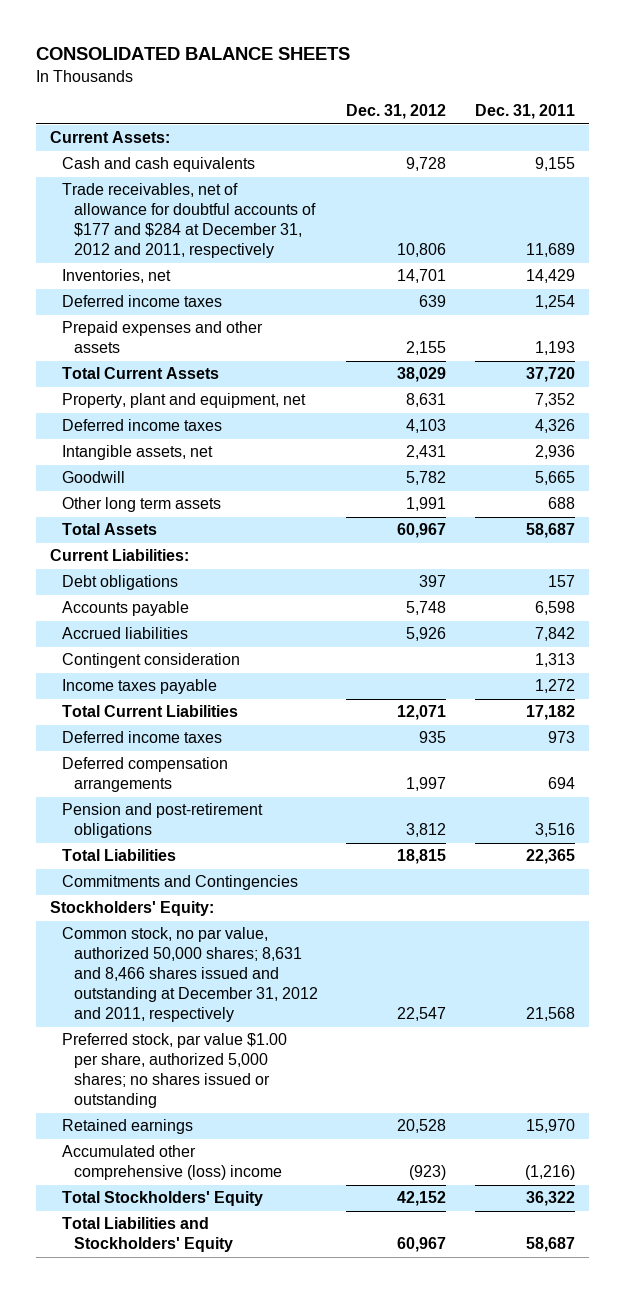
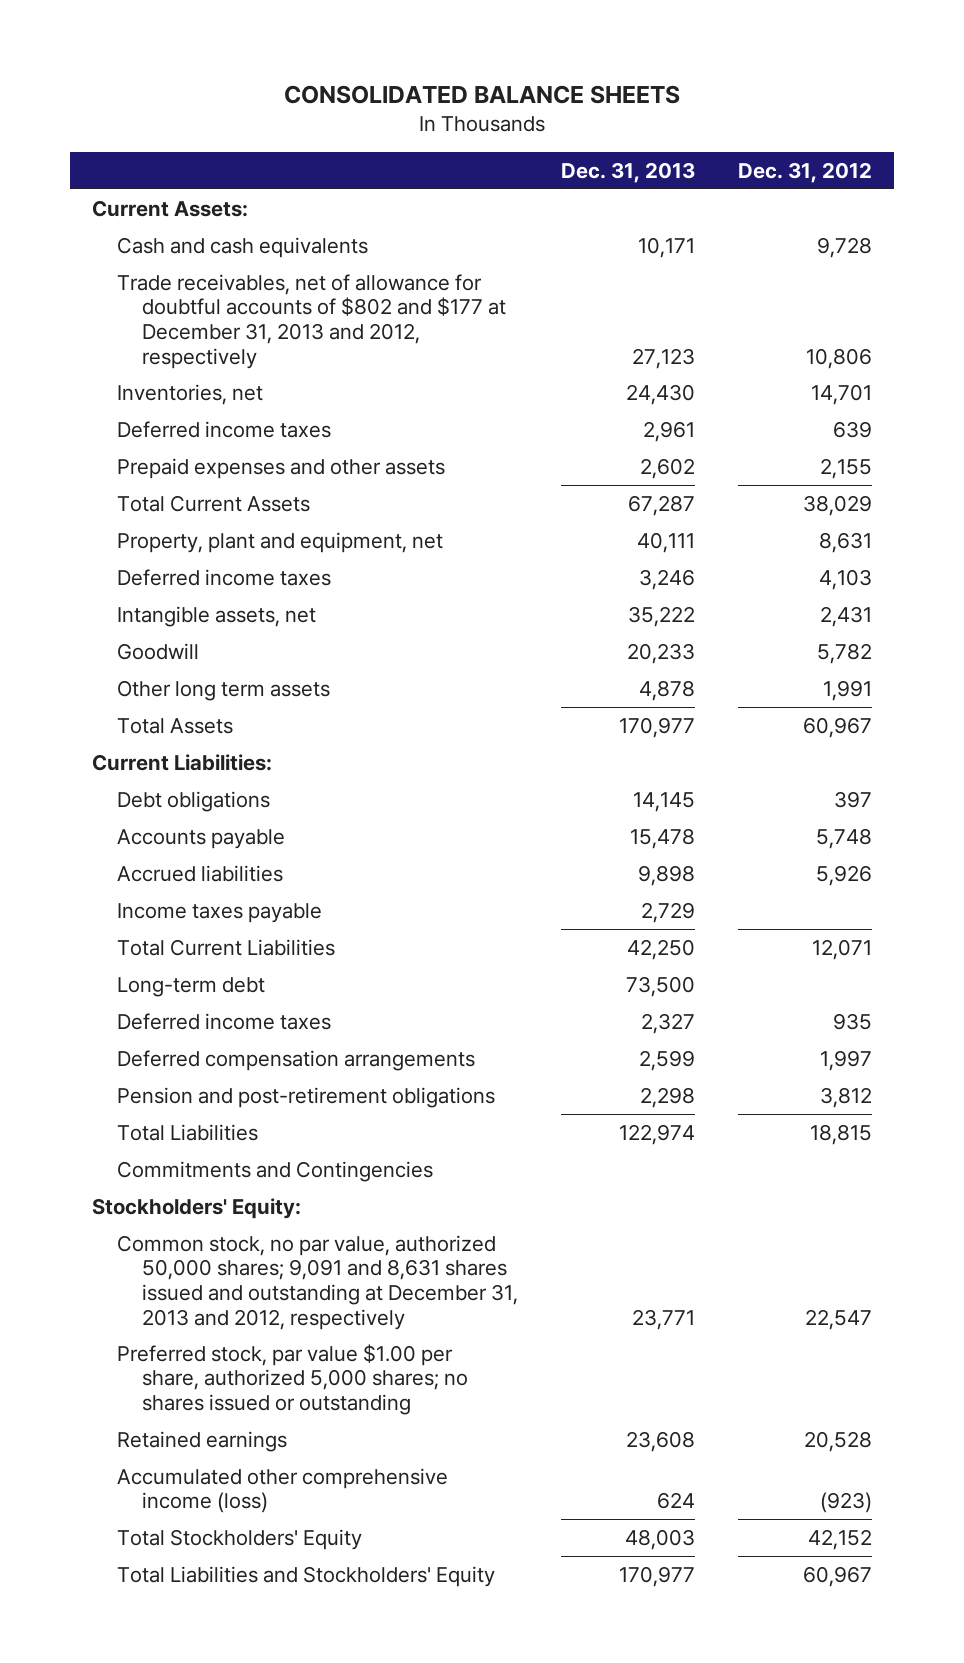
- | Dec. 31, 2012 | Dec. 31, 2011
+ | Dec. 31, 2013 | Dec. 31, 2012
- Trade receivables, net of allowance for doubtful accounts of $177 and $284 at December 31, 2012 and 2011, respectively | 10,806 | 11,689
+ Trade receivables, net of allowance for doubtful accounts of $802 and $177 at December 31, 2013 and 2012, respectively | 27,123 | 10,806
- Contingent consideration | | 1,313
+ Long-term debt | 73,500 |
- Common stock, no par value, authorized 50,000 shares; 8,631 and 8,466 shares issued and outstanding at December 31, 2012 and 2011, respectively | 22,547 | 21,568
+ Common stock, no par value, authorized 50,000 shares; 9,091 and 8,631 shares issued and outstanding at December 31, 2013 and 2012, respectively | 23,771 | 22,547
- Accumulated other comprehensive (loss) income | (923) | (1,216)
+ Accumulated other comprehensive income (loss) | 624 | (923)

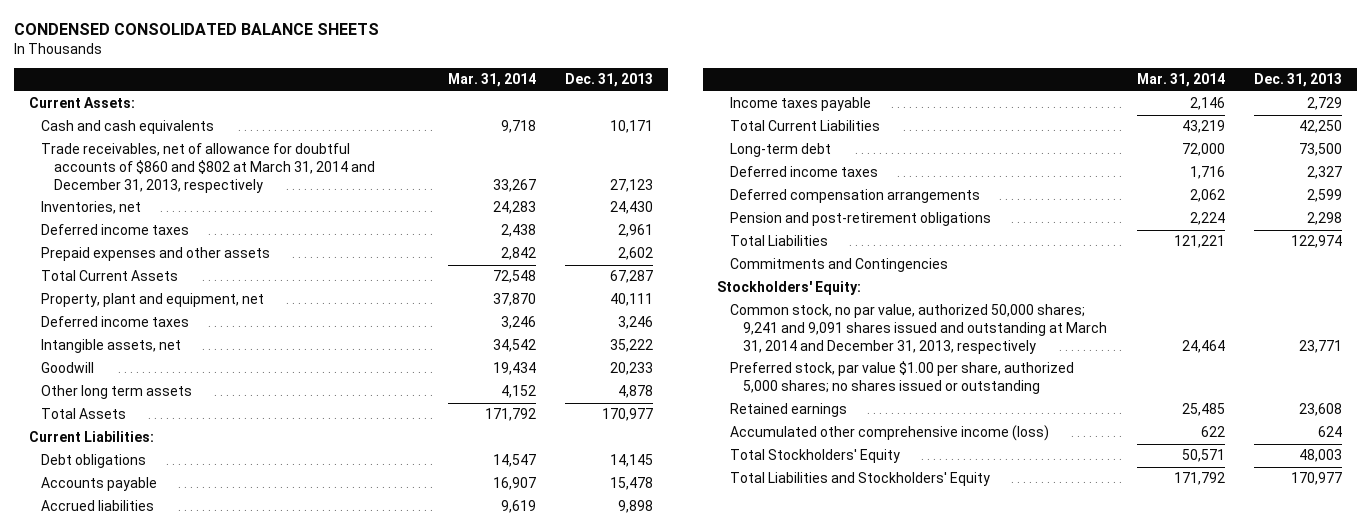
- CONSOLIDATED BALANCE SHEETS
+ CONDENSED CONSOLIDATED BALANCE SHEETS
- | Dec. 31, 2013 | Dec. 31, 2012
+ | Mar. 31, 2014 | Dec. 31, 2013
- Trade receivables, net of allowance for doubtful accounts of $802 and $177 at December 31, 2013 and 2012, respectively | 27,123 | 10,806
+ Trade receivables, net of allowance for doubtful accounts of $860 and $802 at March 31, 2014 and December 31, 2013, respectively | 33,267 | 27,123
- Common stock, no par value, authorized 50,000 shares; 9,091 and 8,631 shares issued and outstanding at December 31, 2013 and 2012, respectively | 23,771 | 22,547
+ Common stock, no par value, authorized 50,000 shares; 9,241 and 9,091 shares issued and outstanding at March 31, 2014 and December 31, 2013, respectively | 24,464 | 23,771

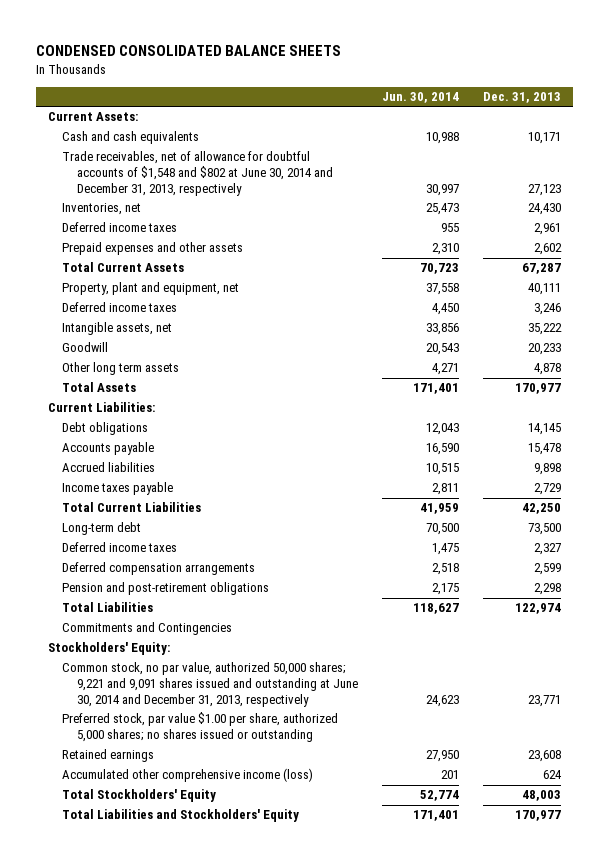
- | Mar. 31, 2014 | Dec. 31, 2013
+ | Jun. 30, 2014 | Dec. 31, 2013
- Trade receivables, net of allowance for doubtful accounts of $860 and $802 at March 31, 2014 and December 31, 2013, respectively | 33,267 | 27,123
+ Trade receivables, net of allowance for doubtful accounts of $1,548 and $802 at June 30, 2014 and December 31, 2013, respectively | 30,997 | 27,123
- Common stock, no par value, authorized 50,000 shares; 9,241 and 9,091 shares issued and outstanding at March 31, 2014 and December 31, 2013, respectively | 24,464 | 23,771
+ Common stock, no par value, authorized 50,000 shares; 9,221 and 9,091 shares issued and outstanding at June 30, 2014 and December 31, 2013, respectively | 24,623 | 23,771

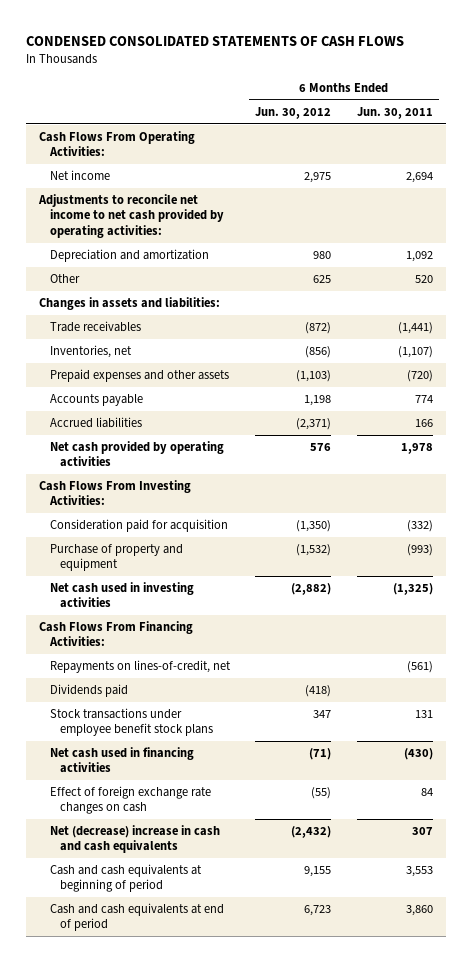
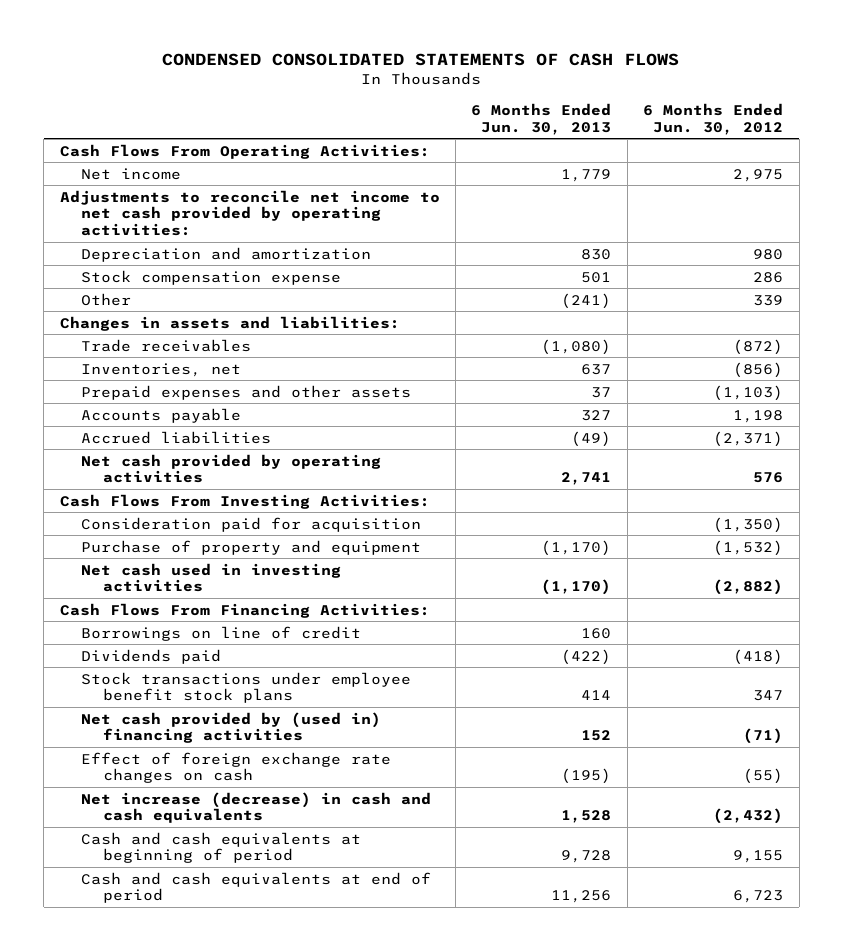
- | 6 Months Ended Jun. 30, 2012 | 6 Months Ended Jun. 30, 2011
+ | 6 Months Ended Jun. 30, 2013 | 6 Months Ended Jun. 30, 2012
- Other | 625 | 520
+ Stock compensation expense | 501 | 286
+ Other | (241) | 339
- Repayments on lines-of-credit, net | | (561)
+ Borrowings on line of credit | 160 |
- Net cash used in financing activities | (71) | (430)
+ Net cash provided by (used in) financing activities | 152 | (71)
- Net (decrease) increase in cash and cash equivalents | (2,432) | 307
+ Net increase (decrease) in cash and cash equivalents | 1,528 | (2,432)

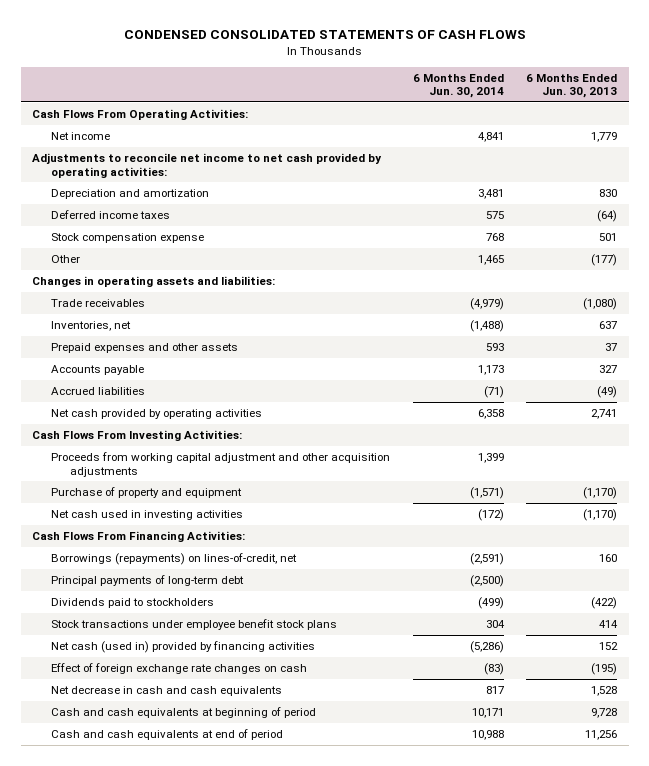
- | 6 Months Ended Jun. 30, 2013 | 6 Months Ended Jun. 30, 2012
+ | 6 Months Ended Jun. 30, 2014 | 6 Months Ended Jun. 30, 2013
+ Deferred income taxes | 575 | (64)
- Other | (241) | 339
- Changes in assets and liabilities:
+ Other | 1,465 | (177)
+ Changes in operating assets and liabilities:
- Consideration paid for acquisition | | (1,350)
+ Proceeds from working capital adjustment and other acquisition adjustments | 1,399 |
- Borrowings on line of credit | 160 |
- Dividends paid | (422) | (418)
+ Borrowings (repayments) on lines-of-credit, net | (2,591) | 160
+ Principal payments of long-term debt | (2,500) |
+ Dividends paid to stockholders | (499) | (422)
- Net cash provided by (used in) financing activities | 152 | (71)
+ Net cash (used in) provided by financing activities | (5,286) | 152
- Net increase (decrease) in cash and cash equivalents | 1,528 | (2,432)
+ Net decrease in cash and cash equivalents | 817 | 1,528

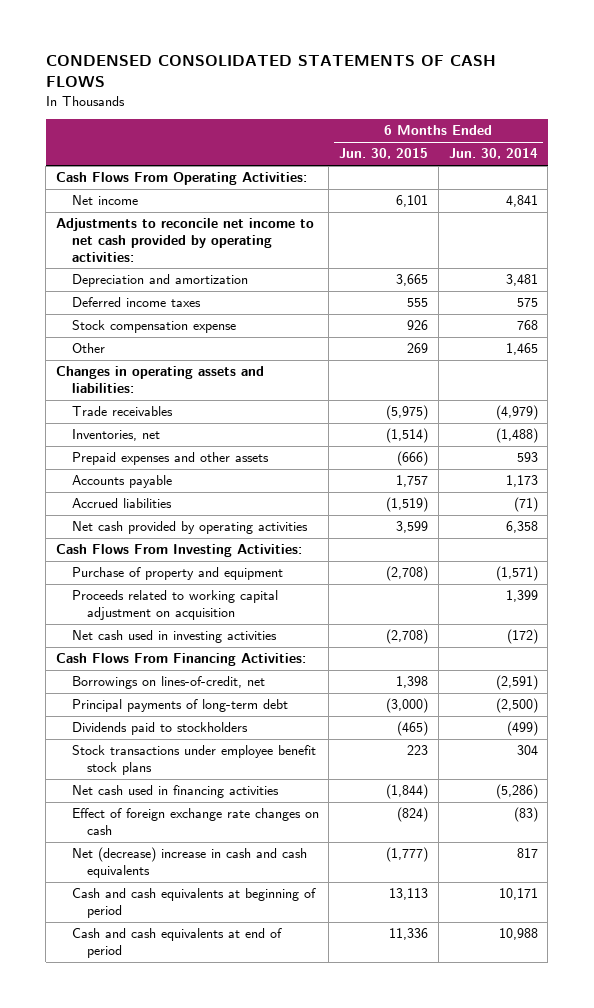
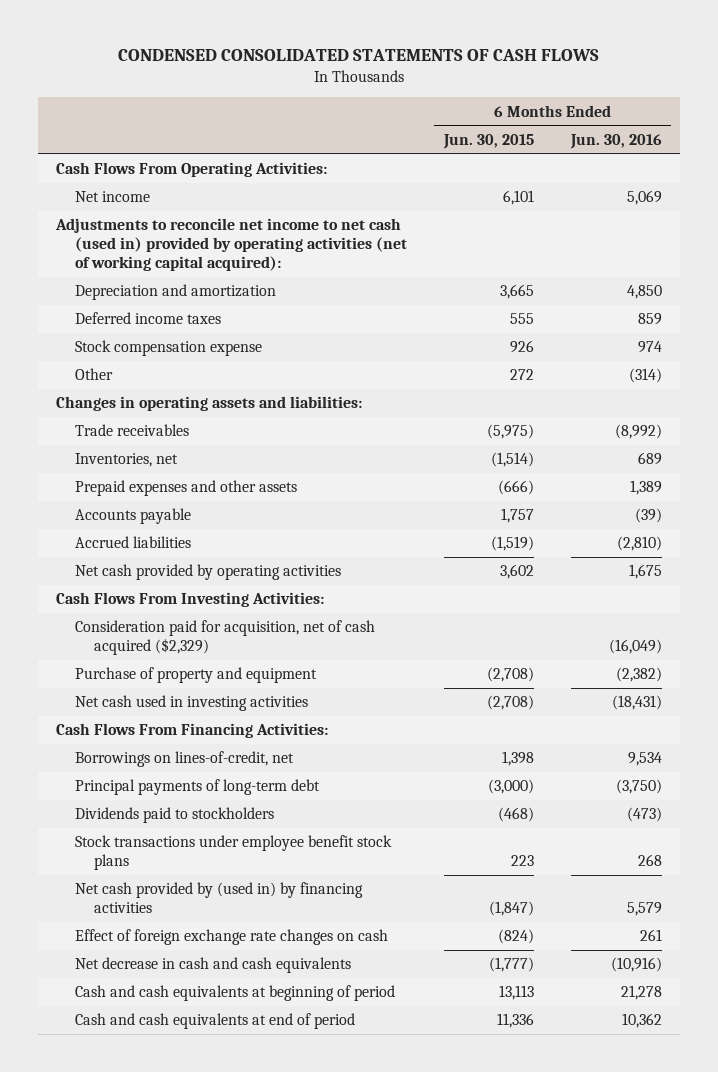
- | 6 Months Ended Jun. 30, 2015 | 6 Months Ended Jun. 30, 2014
+ | 6 Months Ended Jun. 30, 2015 | 6 Months Ended Jun. 30, 2016
- Adjustments to reconcile net income to net cash provided by operating activities:
+ Adjustments to reconcile net income to net cash (used in) provided by operating activities (net of working capital acquired):
- Other | 269 | 1,465
+ Other | 272 | (314)
- Net cash provided by operating activities | 3,599 | 6,358
+ Net cash provided by operating activities | 3,602 | 1,675
+ Consideration paid for acquisition, net of cash acquired ($2,329) | | (16,049)
- Proceeds related to working capital adjustment on acquisition | | 1,399
- Dividends paid to stockholders | (465) | (499)
+ Dividends paid to stockholders | (468) | (473)
- Net cash used in financing activities | (1,844) | (5,286)
+ Net cash provided by (used in) by financing activities | (1,847) | 5,579
- Net (decrease) increase in cash and cash equivalents | (1,777) | 817
+ Net decrease in cash and cash equivalents | (1,777) | (10,916)

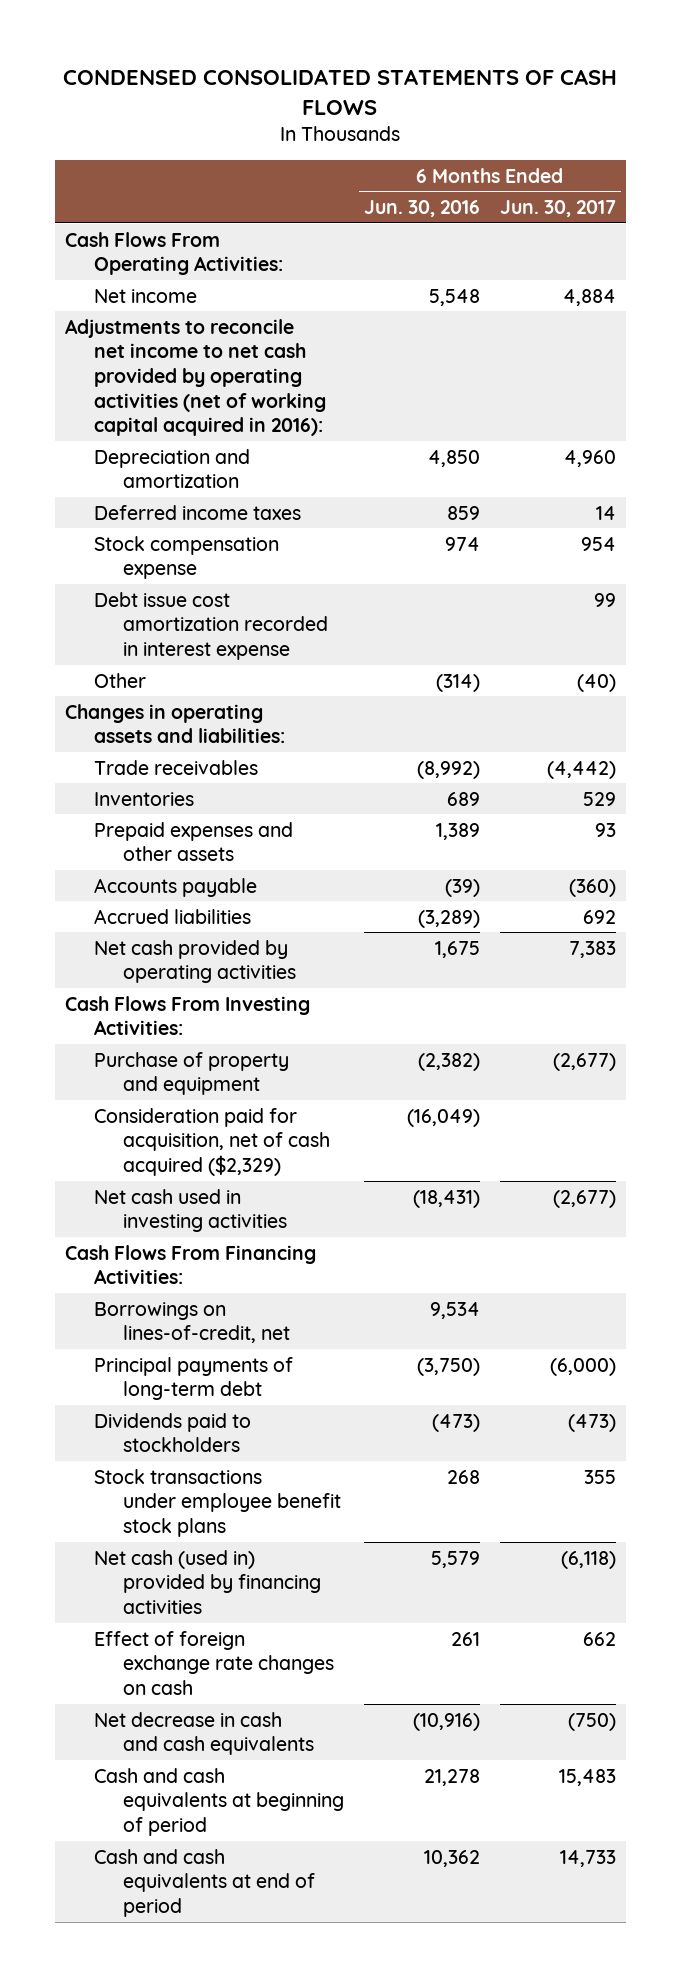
- | 6 Months Ended Jun. 30, 2015 | 6 Months Ended Jun. 30, 2016
+ | 6 Months Ended Jun. 30, 2016 | 6 Months Ended Jun. 30, 2017
- Net income | 6,101 | 5,069
- Adjustments to reconcile net income to net cash (used in) provided by operating activities (net of working capital acquired):
+ Net income | 5,548 | 4,884
+ Adjustments to reconcile net income to net cash provided by operating activities (net of working capital acquired in 2016):
+ Debt issue cost amortization recorded in interest expense | | 99
- Inventories, net | (1,514) | 689
+ Inventories | 689 | 529
- Accrued liabilities | (1,519) | (2,810)
+ Accrued liabilities | (3,289) | 692
moved down: Consideration paid for acquisition, net of cash acquired ($2,329) | (16,049) |
- Net cash provided by (used in) by financing activities | (1,847) | 5,579
+ Net cash (used in) provided by financing activities | 5,579 | (6,118)

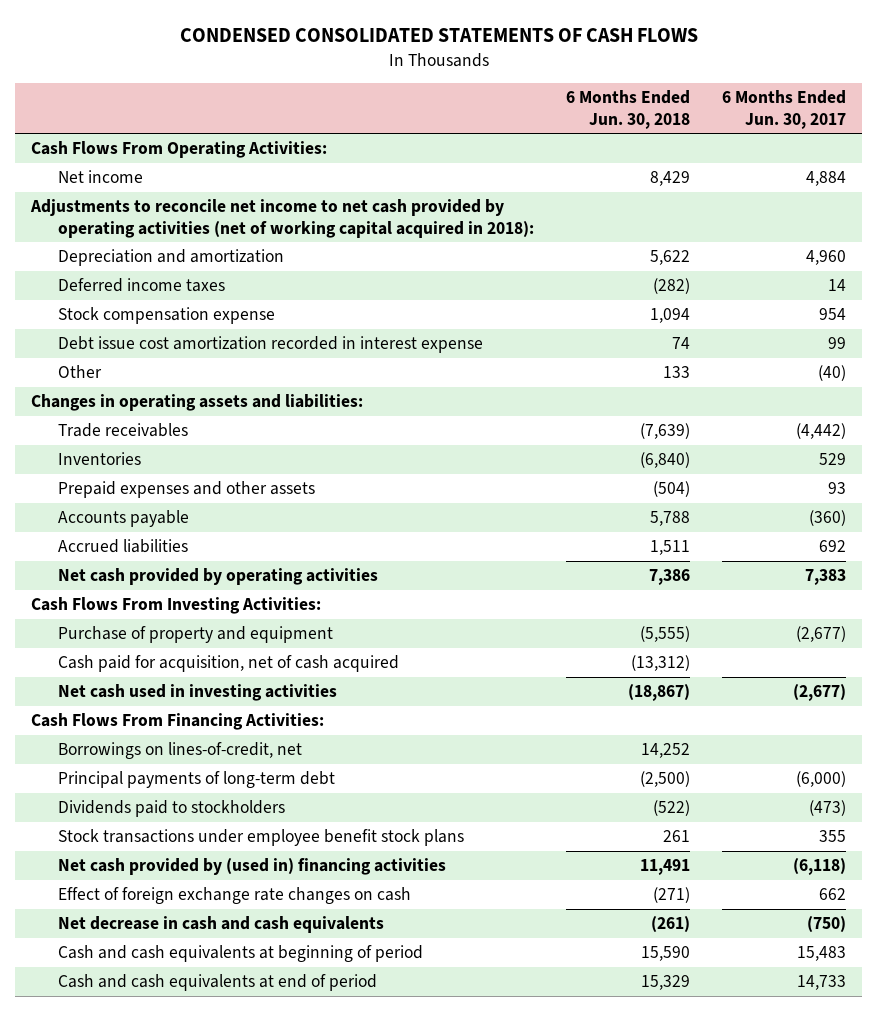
- | 6 Months Ended Jun. 30, 2016 | 6 Months Ended Jun. 30, 2017
+ | 6 Months Ended Jun. 30, 2018 | 6 Months Ended Jun. 30, 2017
- Adjustments to reconcile net income to net cash provided by operating activities (net of working capital acquired in 2016):
+ Adjustments to reconcile net income to net cash provided by operating activities (net of working capital acquired in 2018):
- Consideration paid for acquisition, net of cash acquired ($2,329) | (16,049) |
+ Cash paid for acquisition, net of cash acquired | (13,312) |
- Net cash (used in) provided by financing activities | 5,579 | (6,118)
+ Net cash provided by (used in) financing activities | 11,491 | (6,118)

